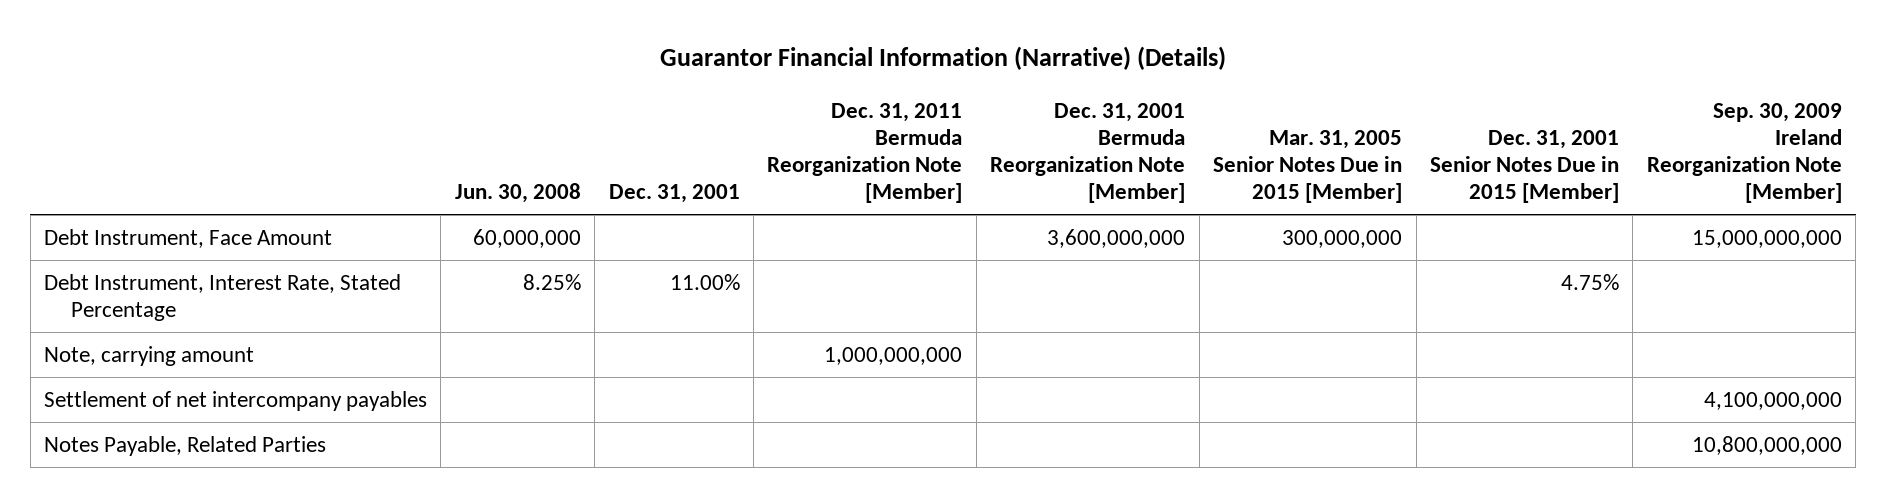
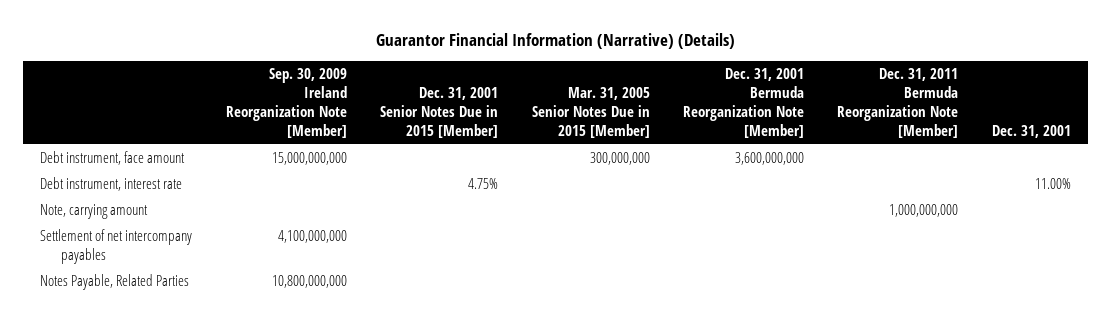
- | Jun. 30, 2008 | Dec. 31, 2001 | Dec. 31, 2011 Bermuda Reorganization Note [Member] | Dec. 31, 2001 Bermuda Reorganization Note [Member] | Mar. 31, 2005 Senior Notes Due in 2015 [Member] | Dec. 31, 2001 Senior Notes Due in 2015 [Member] | Sep. 30, 2009 Ireland Reorganization Note [Member]
+ | Sep. 30, 2009 Ireland Reorganization Note [Member] | Dec. 31, 2001 Senior Notes Due in 2015 [Member] | Mar. 31, 2005 Senior Notes Due in 2015 [Member] | Dec. 31, 2001 Bermuda Reorganization Note [Member] | Dec. 31, 2011 Bermuda Reorganization Note [Member] | Dec. 31, 2001
- Debt Instrument, Face Amount | 60,000,000 | | | 3,600,000,000 | 300,000,000 | | 15,000,000,000
- Debt Instrument, Interest Rate, Stated Percentage | 8.25% | 11.00% | | | | 4.75% |
+ Debt instrument, face amount | 15,000,000,000 | | 300,000,000 | 3,600,000,000 | |
+ Debt instrument, interest rate | | 4.75% | | | | 11.00%

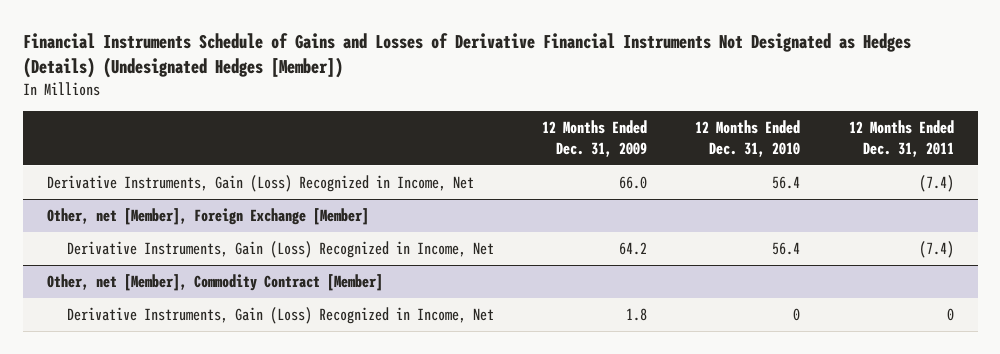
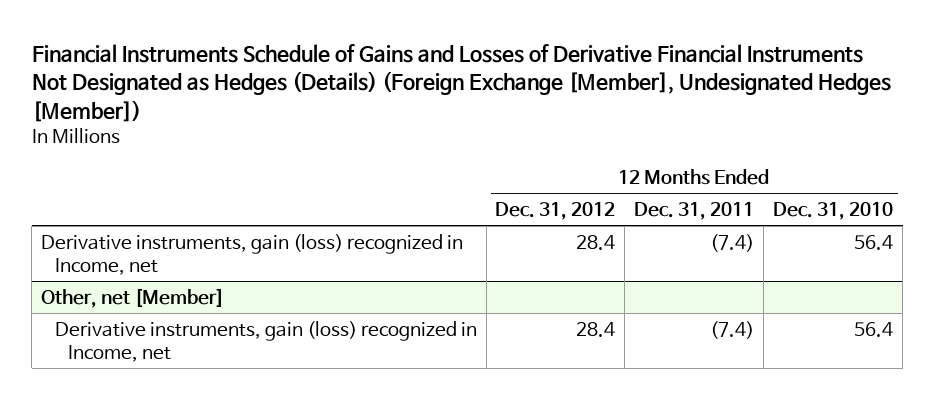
- Financial Instruments Schedule of Gains and Losses of Derivative Financial Instruments Not Designated as Hedges (Details) (Undesignated Hedges [Member])
+ Financial Instruments Schedule of Gains and Losses of Derivative Financial Instruments Not Designated as Hedges (Details) (Foreign Exchange [Member], Undesignated Hedges [Member])
- | 12 Months Ended Dec. 31, 2009 | 12 Months Ended Dec. 31, 2010 | 12 Months Ended Dec. 31, 2011
+ | 12 Months Ended Dec. 31, 2012 | 12 Months Ended Dec. 31, 2011 | 12 Months Ended Dec. 31, 2010
- Derivative Instruments, Gain (Loss) Recognized in Income, Net | 66.0 | 56.4 | (7.4)
- Other, net [Member], Foreign Exchange [Member]
- Derivative Instruments, Gain (Loss) Recognized in Income, Net | 64.2 | 56.4 | (7.4)
- Other, net [Member], Commodity Contract [Member]
- Derivative Instruments, Gain (Loss) Recognized in Income, Net | 1.8 | 0 | 0
+ Derivative instruments, gain (loss) recognized in Income, net | 28.4 | (7.4) | 56.4
+ Other, net [Member]
+ Derivative instruments, gain (loss) recognized in Income, net | 28.4 | (7.4) | 56.4

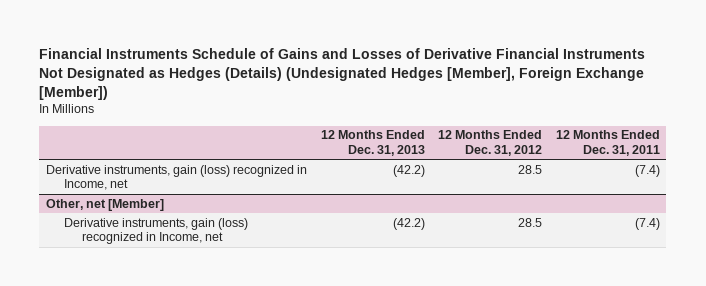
- Financial Instruments Schedule of Gains and Losses of Derivative Financial Instruments Not Designated as Hedges (Details) (Foreign Exchange [Member], Undesignated Hedges [Member])
+ Financial Instruments Schedule of Gains and Losses of Derivative Financial Instruments Not Designated as Hedges (Details) (Undesignated Hedges [Member], Foreign Exchange [Member])
- | 12 Months Ended Dec. 31, 2012 | 12 Months Ended Dec. 31, 2011 | 12 Months Ended Dec. 31, 2010
+ | 12 Months Ended Dec. 31, 2013 | 12 Months Ended Dec. 31, 2012 | 12 Months Ended Dec. 31, 2011
- Derivative instruments, gain (loss) recognized in Income, net | 28.4 | (7.4) | 56.4
+ Derivative instruments, gain (loss) recognized in Income, net | (42.2) | 28.5 | (7.4)
@ Other, net [Member]
- Derivative instruments, gain (loss) recognized in Income, net | 28.4 | (7.4) | 56.4
+ Derivative instruments, gain (loss) recognized in Income, net | (42.2) | 28.5 | (7.4)

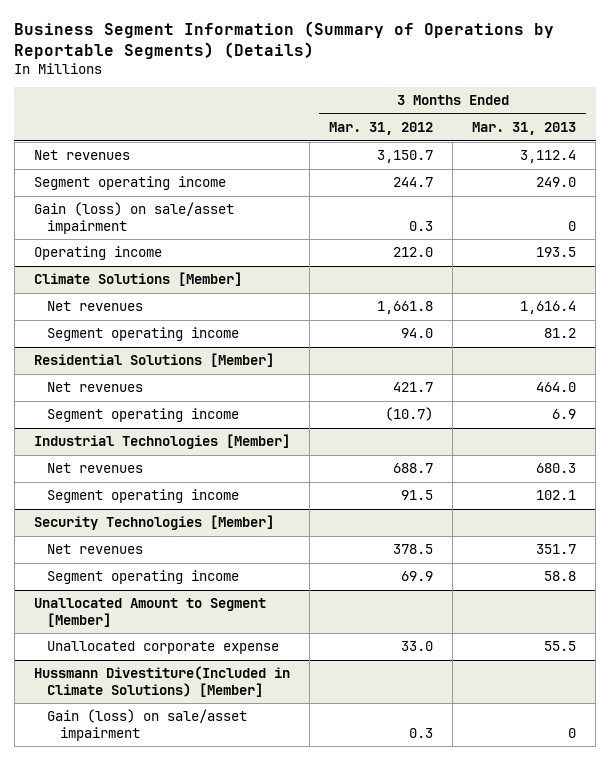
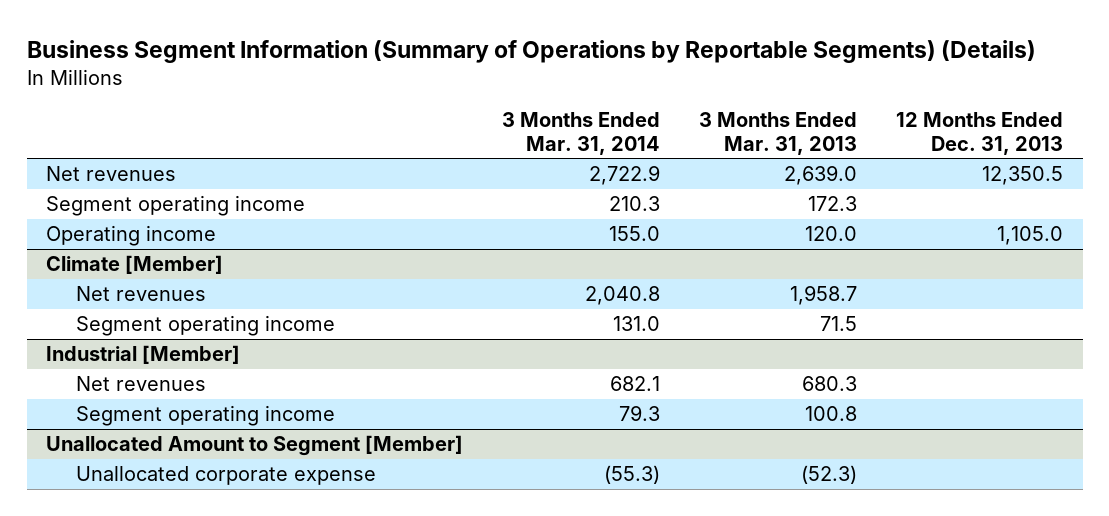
- | 3 Months Ended Mar. 31, 2012 | 3 Months Ended Mar. 31, 2013
+ | 3 Months Ended Mar. 31, 2014 | 3 Months Ended Mar. 31, 2013 | 12 Months Ended Dec. 31, 2013
- Net revenues | 3,150.7 | 3,112.4
- Segment operating income | 244.7 | 249.0
- Gain (loss) on sale/asset impairment | 0.3 | 0
- Operating income | 212.0 | 193.5
- Climate Solutions [Member]
- Net revenues | 1,661.8 | 1,616.4
- Segment operating income | 94.0 | 81.2
- Residential Solutions [Member]
- Net revenues | 421.7 | 464.0
- Segment operating income | (10.7) | 6.9
- Industrial Technologies [Member]
+ Net revenues | 2,722.9 | 2,639.0 | 12,350.5
+ Segment operating income | 210.3 | 172.3 |
+ Operating income | 155.0 | 120.0 | 1,105.0
+ Climate [Member]
+ Net revenues | 2,040.8 | 1,958.7 |
+ Segment operating income | 131.0 | 71.5 |
+ Industrial [Member]
- Segment operating income | 91.5 | 102.1
- Security Technologies [Member]
- Net revenues | 378.5 | 351.7
- Segment operating income | 69.9 | 58.8
+ Segment operating income | 79.3 | 100.8 |
@ Unallocated Amount to Segment [Member]
- Unallocated corporate expense | 33.0 | 55.5
- Hussmann Divestiture(Included in Climate Solutions) [Member]
- Gain (loss) on sale/asset impairment | 0.3 | 0
@ Unallocated Amount to Segment [Member]
+ Unallocated corporate expense | (55.3) | (52.3) |

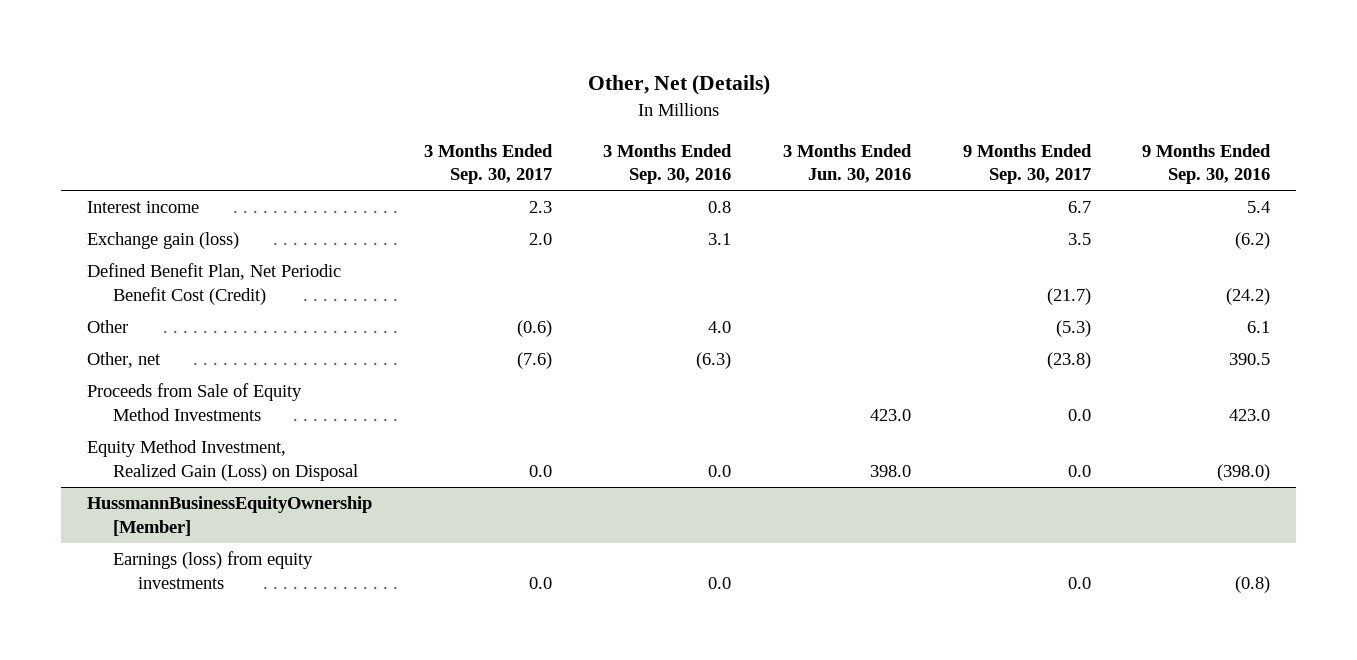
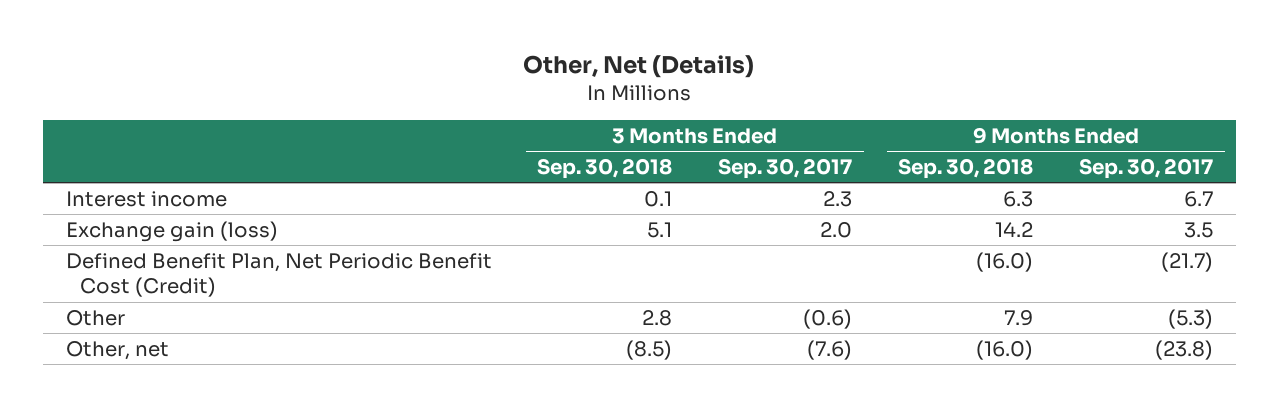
- | 3 Months Ended Sep. 30, 2017 | 3 Months Ended Sep. 30, 2016 | 3 Months Ended Jun. 30, 2016 | 9 Months Ended Sep. 30, 2017 | 9 Months Ended Sep. 30, 2016
+ | 3 Months Ended Sep. 30, 2018 | 3 Months Ended Sep. 30, 2017 | 9 Months Ended Sep. 30, 2018 | 9 Months Ended Sep. 30, 2017
- Proceeds from Sale of Equity Method Investments | | | 423.0 | 0.0 | 423.0
- Equity Method Investment, Realized Gain (Loss) on Disposal | 0.0 | 0.0 | 398.0 | 0.0 | (398.0)
- HussmannBusinessEquityOwnership [Member]
- Earnings (loss) from equity investments | 0.0 | 0.0 | | 0.0 | (0.8)

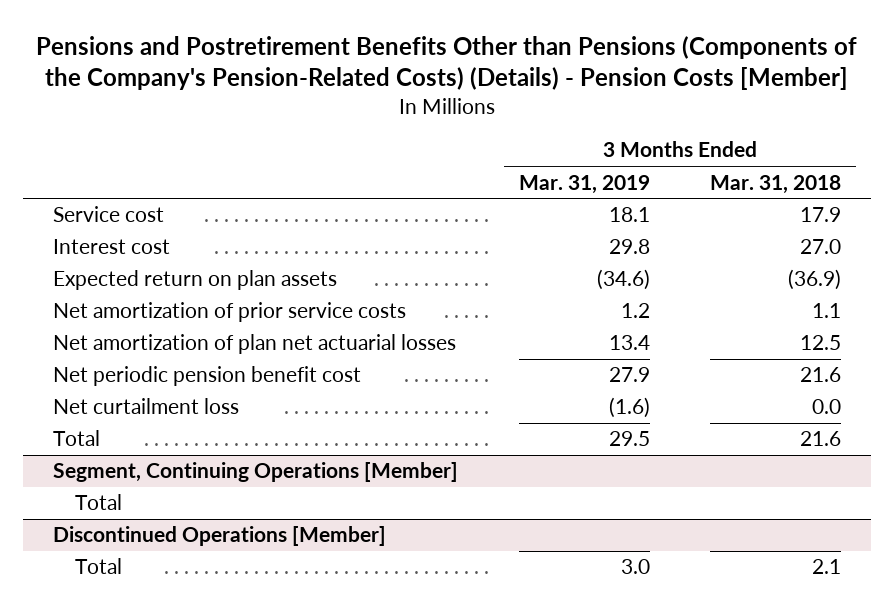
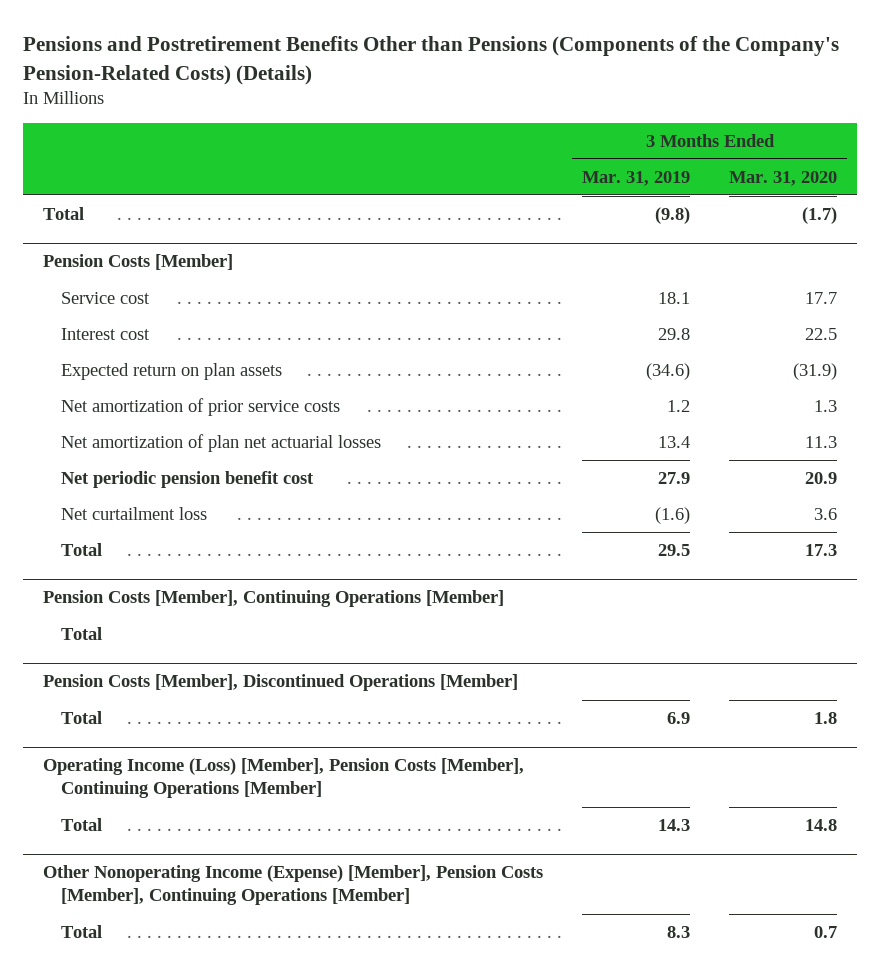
- Pensions and Postretirement Benefits Other than Pensions (Components of the Company's Pension-Related Costs) (Details) - Pension Costs [Member]
+ Pensions and Postretirement Benefits Other than Pensions (Components of the Company's Pension-Related Costs) (Details)
- | 3 Months Ended Mar. 31, 2019 | 3 Months Ended Mar. 31, 2018
+ | 3 Months Ended Mar. 31, 2019 | 3 Months Ended Mar. 31, 2020
+ Total | (9.8) | (1.7)
+ Pension Costs [Member]
- Segment, Continuing Operations [Member]
+ Pension Costs [Member], Continuing Operations [Member]
- Discontinued Operations [Member]
- Total | 3.0 | 2.1
+ Pension Costs [Member], Discontinued Operations [Member]
+ Total | 6.9 | 1.8
+ Operating Income (Loss) [Member], Pension Costs [Member], Continuing Operations [Member]
+ Total | 14.3 | 14.8
+ Other Nonoperating Income (Expense) [Member], Pension Costs [Member], Continuing Operations [Member]
+ Total | 8.3 | 0.7

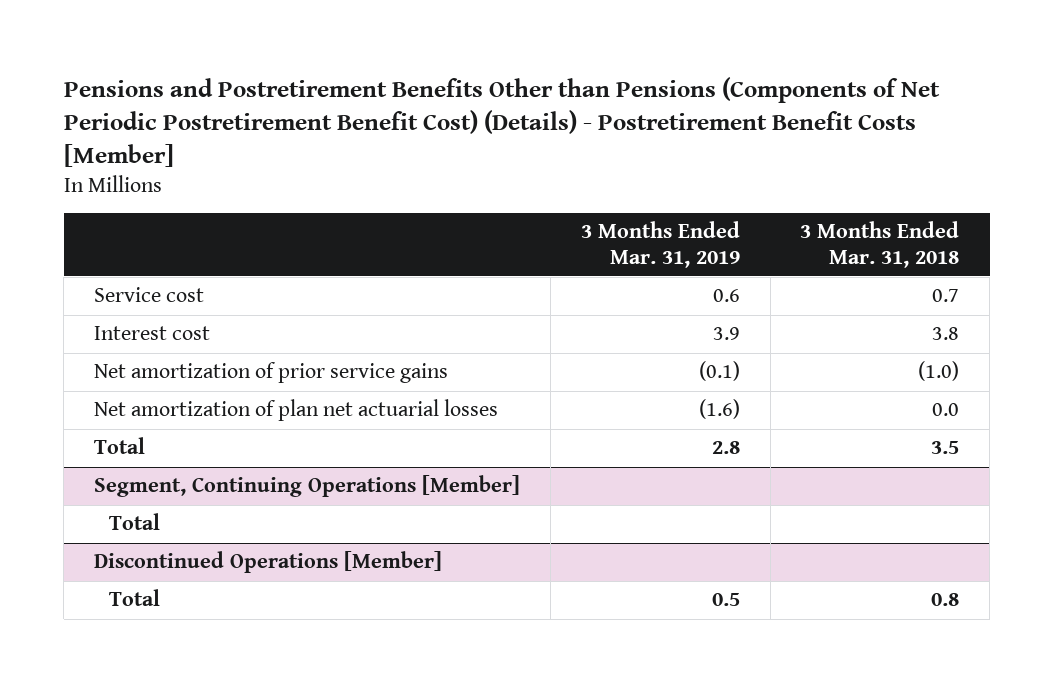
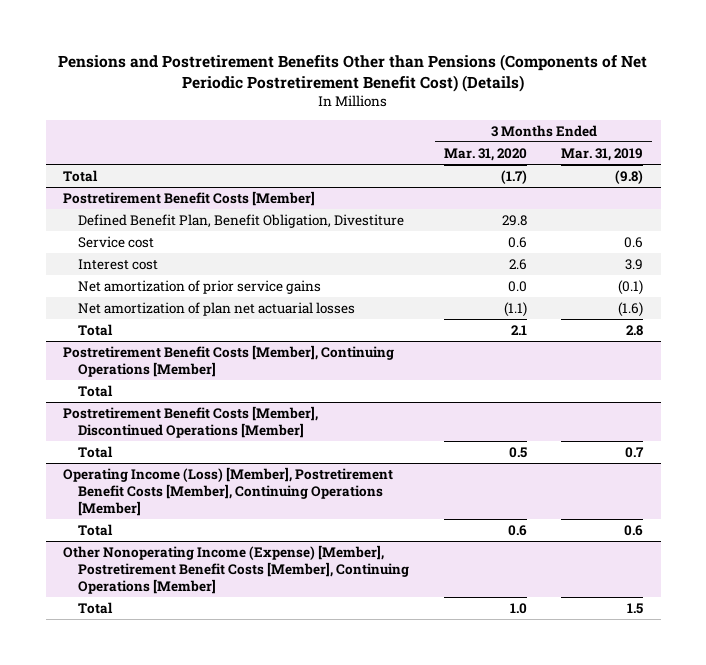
- Pensions and Postretirement Benefits Other than Pensions (Components of Net Periodic Postretirement Benefit Cost) (Details) - Postretirement Benefit Costs [Member]
+ Pensions and Postretirement Benefits Other than Pensions (Components of Net Periodic Postretirement Benefit Cost) (Details)
- | 3 Months Ended Mar. 31, 2019 | 3 Months Ended Mar. 31, 2018
+ | 3 Months Ended Mar. 31, 2020 | 3 Months Ended Mar. 31, 2019
+ Total | (1.7) | (9.8)
+ Postretirement Benefit Costs [Member]
+ Defined Benefit Plan, Benefit Obligation, Divestiture | 29.8 |
- Segment, Continuing Operations [Member]
+ Postretirement Benefit Costs [Member], Continuing Operations [Member]
- Discontinued Operations [Member]
- Total | 0.5 | 0.8
+ Postretirement Benefit Costs [Member], Discontinued Operations [Member]
+ Total | 0.5 | 0.7
+ Operating Income (Loss) [Member], Postretirement Benefit Costs [Member], Continuing Operations [Member]
+ Total | 0.6 | 0.6
+ Other Nonoperating Income (Expense) [Member], Postretirement Benefit Costs [Member], Continuing Operations [Member]
+ Total | 1.0 | 1.5

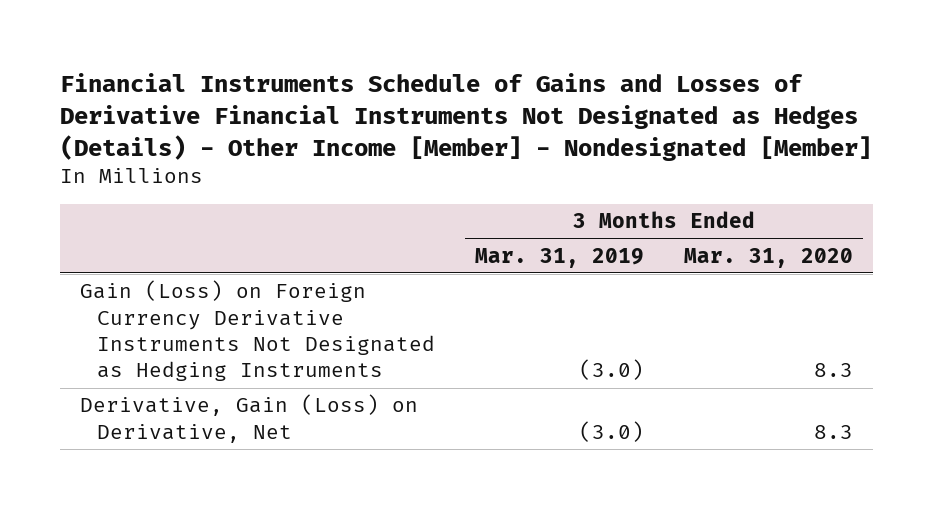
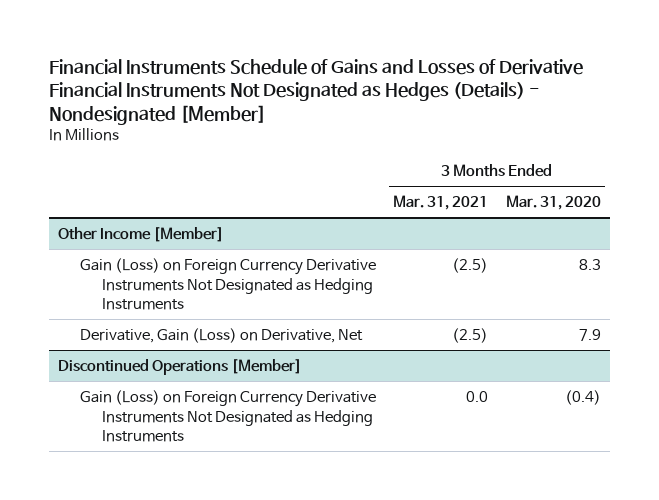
- Financial Instruments Schedule of Gains and Losses of Derivative Financial Instruments Not Designated as Hedges (Details) - Other Income [Member] - Nondesignated [Member]
+ Financial Instruments Schedule of Gains and Losses of Derivative Financial Instruments Not Designated as Hedges (Details) - Nondesignated [Member]
- | 3 Months Ended Mar. 31, 2019 | 3 Months Ended Mar. 31, 2020
+ | 3 Months Ended Mar. 31, 2021 | 3 Months Ended Mar. 31, 2020
+ Other Income [Member]
- Derivative, Gain (Loss) on Derivative, Net | (3.0) | 8.3
+ Derivative, Gain (Loss) on Derivative, Net | (2.5) | 7.9
+ Discontinued Operations [Member]
+ Gain (Loss) on Foreign Currency Derivative Instruments Not Designated as Hedging Instruments | 0.0 | (0.4)

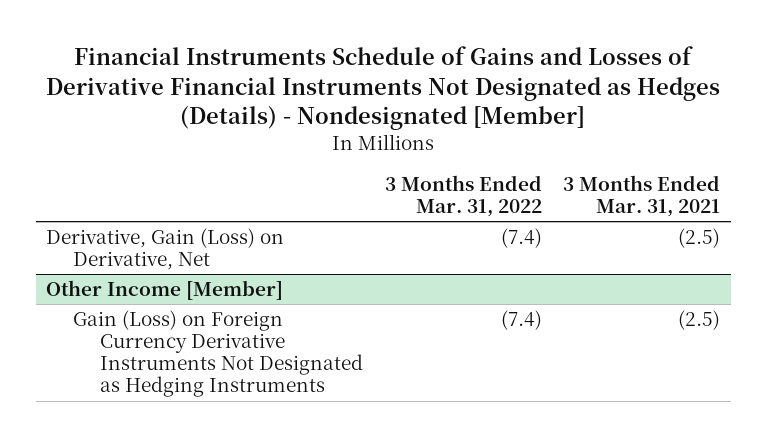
- | 3 Months Ended Mar. 31, 2021 | 3 Months Ended Mar. 31, 2020
+ | 3 Months Ended Mar. 31, 2022 | 3 Months Ended Mar. 31, 2021
+ Derivative, Gain (Loss) on Derivative, Net | (7.4) | (2.5)
@ Other Income [Member]
- Derivative, Gain (Loss) on Derivative, Net | (2.5) | 7.9
- Discontinued Operations [Member]
- Gain (Loss) on Foreign Currency Derivative Instruments Not Designated as Hedging Instruments | 0.0 | (0.4)

